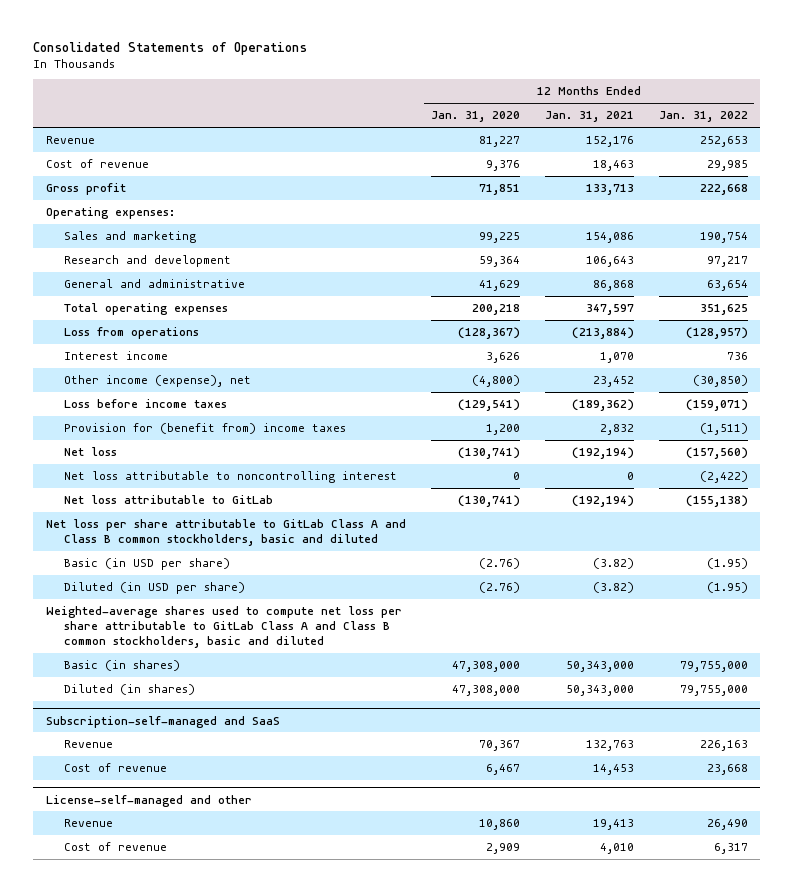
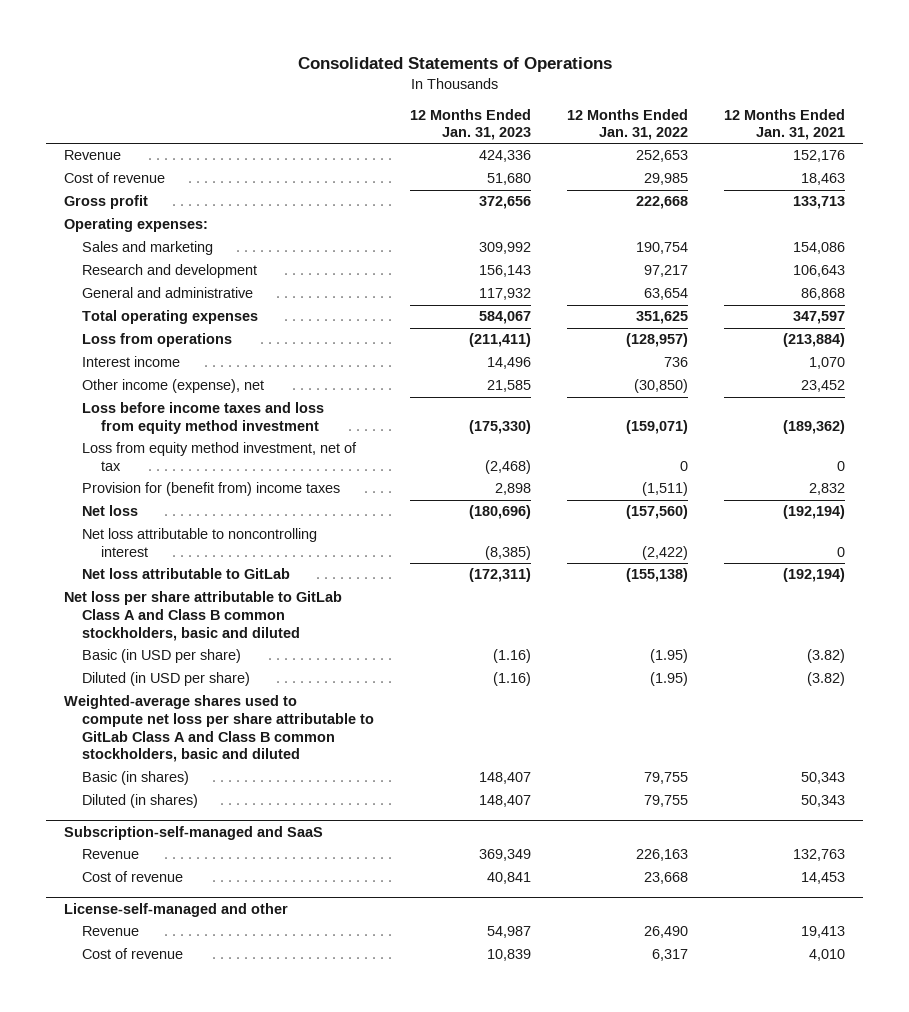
- | 12 Months Ended Jan. 31, 2020 | 12 Months Ended Jan. 31, 2021 | 12 Months Ended Jan. 31, 2022
+ | 12 Months Ended Jan. 31, 2023 | 12 Months Ended Jan. 31, 2022 | 12 Months Ended Jan. 31, 2021
- Loss before income taxes | (129,541) | (189,362) | (159,071)
+ Loss before income taxes and loss from equity method investment | (175,330) | (159,071) | (189,362)
+ Loss from equity method investment, net of tax | (2,468) | 0 | 0
- Basic (in shares) | 47,308,000 | 50,343,000 | 79,755,000
- Diluted (in shares) | 47,308,000 | 50,343,000 | 79,755,000
+ Basic (in shares) | 148,407 | 79,755 | 50,343
+ Diluted (in shares) | 148,407 | 79,755 | 50,343

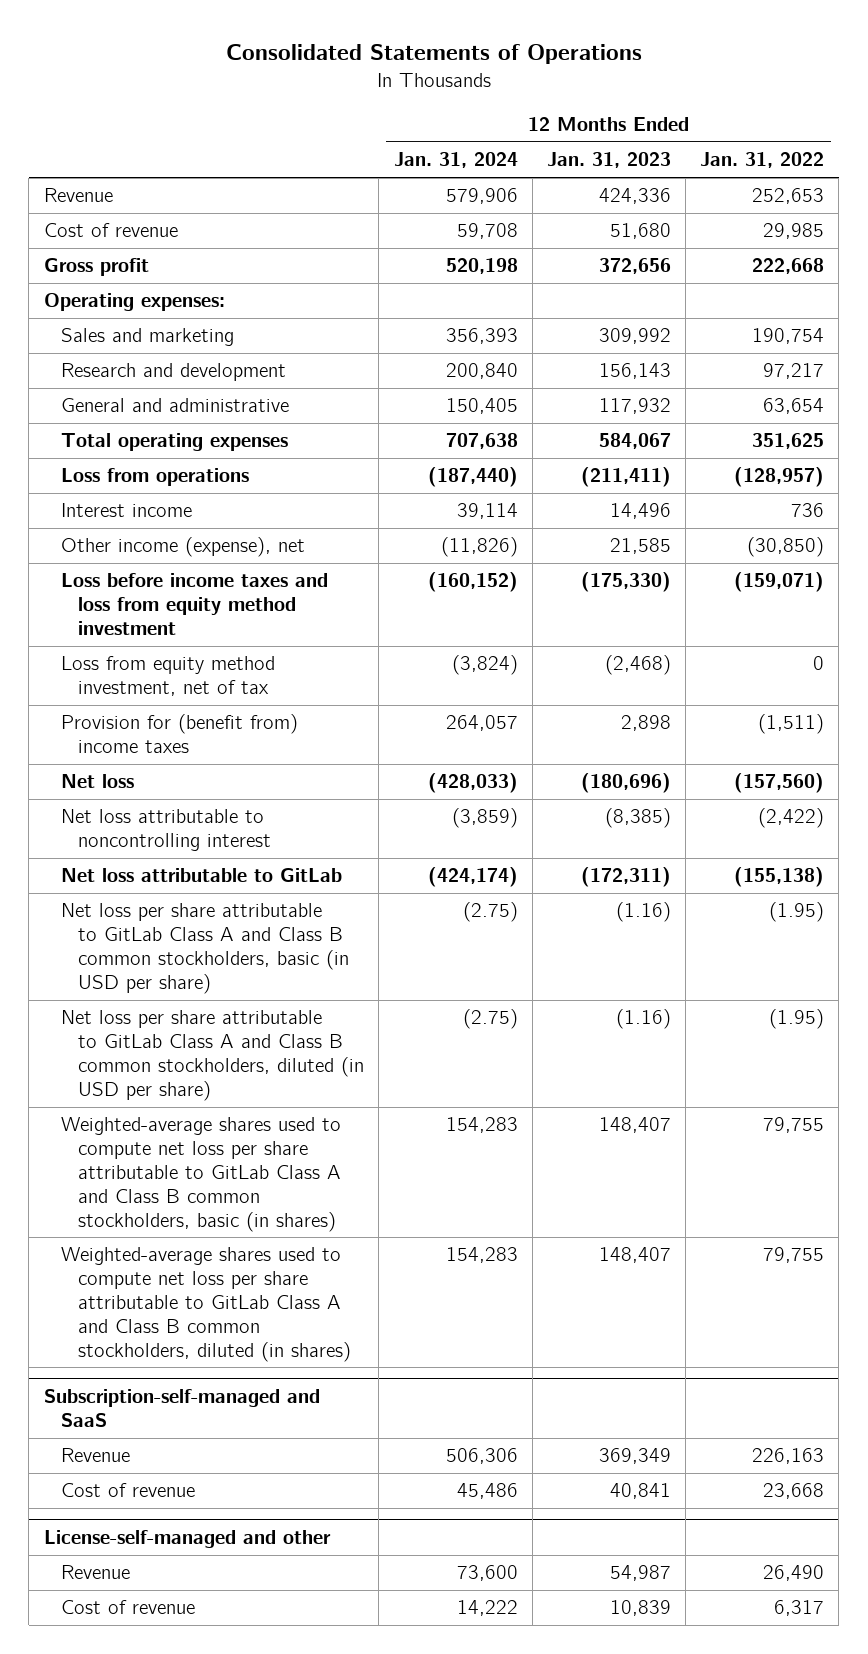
- | 12 Months Ended Jan. 31, 2023 | 12 Months Ended Jan. 31, 2022 | 12 Months Ended Jan. 31, 2021
+ | 12 Months Ended Jan. 31, 2024 | 12 Months Ended Jan. 31, 2023 | 12 Months Ended Jan. 31, 2022
- Net loss per share attributable to GitLab Class A and Class B common stockholders, basic and diluted
- Basic (in USD per share) | (1.16) | (1.95) | (3.82)
- Diluted (in USD per share) | (1.16) | (1.95) | (3.82)
- Weighted-average shares used to compute net loss per share attributable to GitLab Class A and Class B common stockholders, basic and diluted
- Basic (in shares) | 148,407 | 79,755 | 50,343
- Diluted (in shares) | 148,407 | 79,755 | 50,343
+ Net loss per share attributable to GitLab Class A and Class B common stockholders, basic (in USD per share) | (2.75) | (1.16) | (1.95)
+ Net loss per share attributable to GitLab Class A and Class B common stockholders, diluted (in USD per share) | (2.75) | (1.16) | (1.95)
+ Weighted-average shares used to compute net loss per share attributable to GitLab Class A and Class B common stockholders, basic (in shares) | 154,283 | 148,407 | 79,755
+ Weighted-average shares used to compute net loss per share attributable to GitLab Class A and Class B common stockholders, diluted (in shares) | 154,283 | 148,407 | 79,755

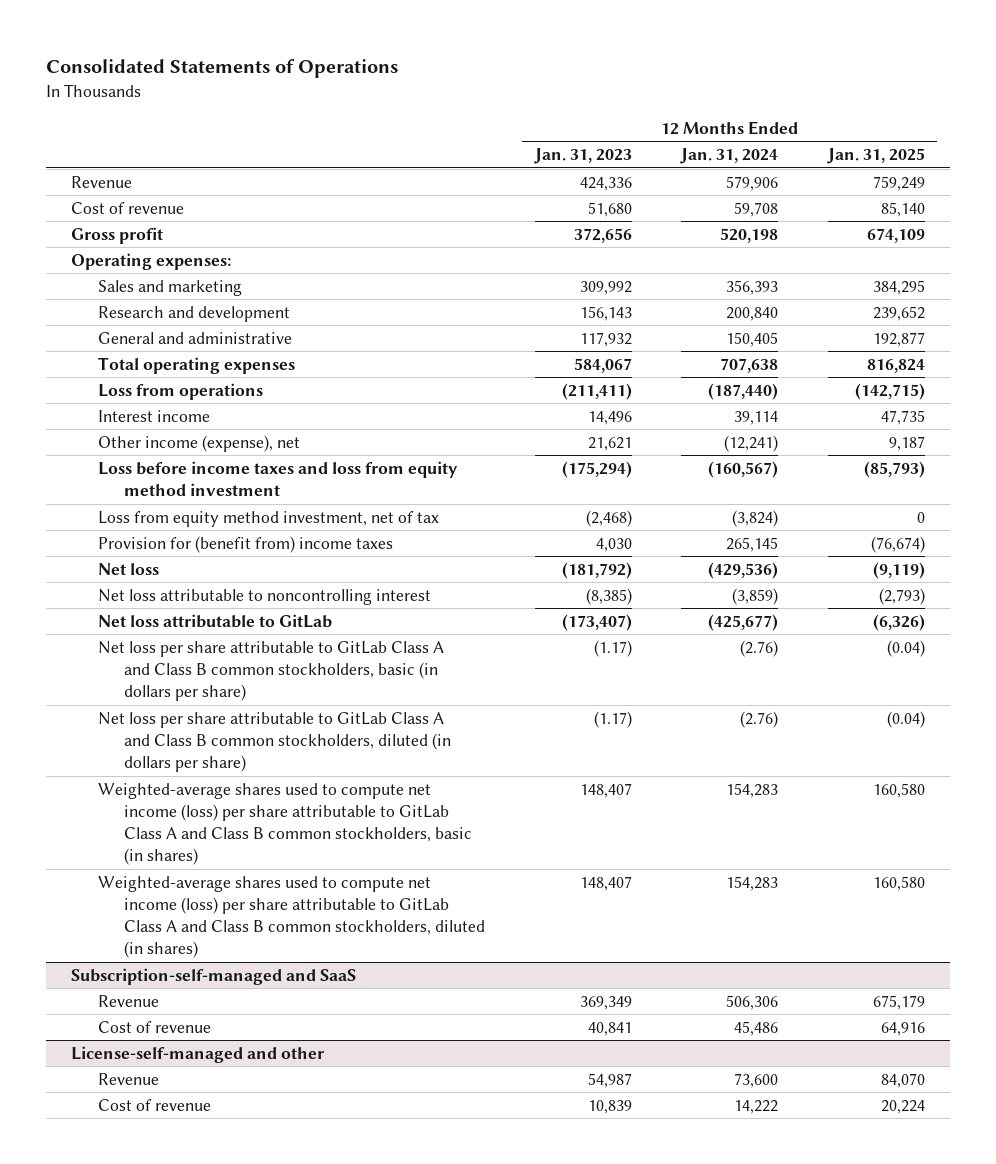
- | 12 Months Ended Jan. 31, 2024 | 12 Months Ended Jan. 31, 2023 | 12 Months Ended Jan. 31, 2022
+ | 12 Months Ended Jan. 31, 2023 | 12 Months Ended Jan. 31, 2024 | 12 Months Ended Jan. 31, 2025
- Other income (expense), net | (11,826) | 21,585 | (30,850)
- Loss before income taxes and loss from equity method investment | (160,152) | (175,330) | (159,071)
+ Other income (expense), net | 21,621 | (12,241) | 9,187
+ Loss before income taxes and loss from equity method investment | (175,294) | (160,567) | (85,793)
- Provision for (benefit from) income taxes | 264,057 | 2,898 | (1,511)
- Net loss | (428,033) | (180,696) | (157,560)
+ Provision for (benefit from) income taxes | 4,030 | 265,145 | (76,674)
+ Net loss | (181,792) | (429,536) | (9,119)
- Net loss attributable to GitLab | (424,174) | (172,311) | (155,138)
- Net loss per share attributable to GitLab Class A and Class B common stockholders, basic (in USD per share) | (2.75) | (1.16) | (1.95)
- Net loss per share attributable to GitLab Class A and Class B common stockholders, diluted (in USD per share) | (2.75) | (1.16) | (1.95)
- Weighted-average shares used to compute net loss per share attributable to GitLab Class A and Class B common stockholders, basic (in shares) | 154,283 | 148,407 | 79,755
- Weighted-average shares used to compute net loss per share attributable to GitLab Class A and Class B common stockholders, diluted (in shares) | 154,283 | 148,407 | 79,755
+ Net loss attributable to GitLab | (173,407) | (425,677) | (6,326)
+ Net loss per share attributable to GitLab Class A and Class B common stockholders, basic (in dollars per share) | (1.17) | (2.76) | (0.04)
+ Net loss per share attributable to GitLab Class A and Class B common stockholders, diluted (in dollars per share) | (1.17) | (2.76) | (0.04)
+ Weighted-average shares used to compute net income (loss) per share attributable to GitLab Class A and Class B common stockholders, basic (in shares) | 148,407 | 154,283 | 160,580
+ Weighted-average shares used to compute net income (loss) per share attributable to GitLab Class A and Class B common stockholders, diluted (in shares) | 148,407 | 154,283 | 160,580

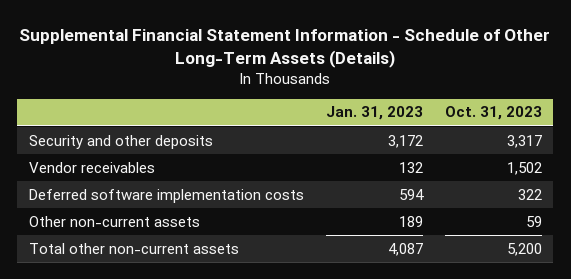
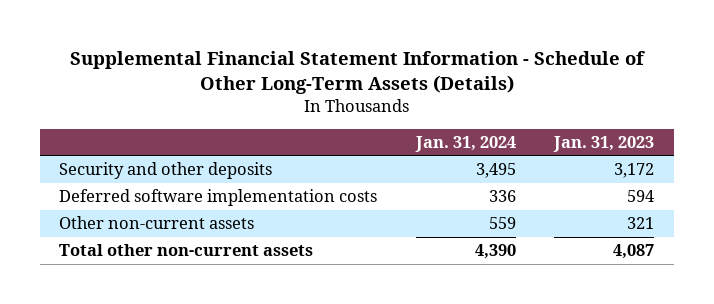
- | Jan. 31, 2023 | Oct. 31, 2023
+ | Jan. 31, 2024 | Jan. 31, 2023
- Vendor receivables | 132 | 1,502
- Other non-current assets | 189 | 59
+ Other non-current assets | 559 | 321

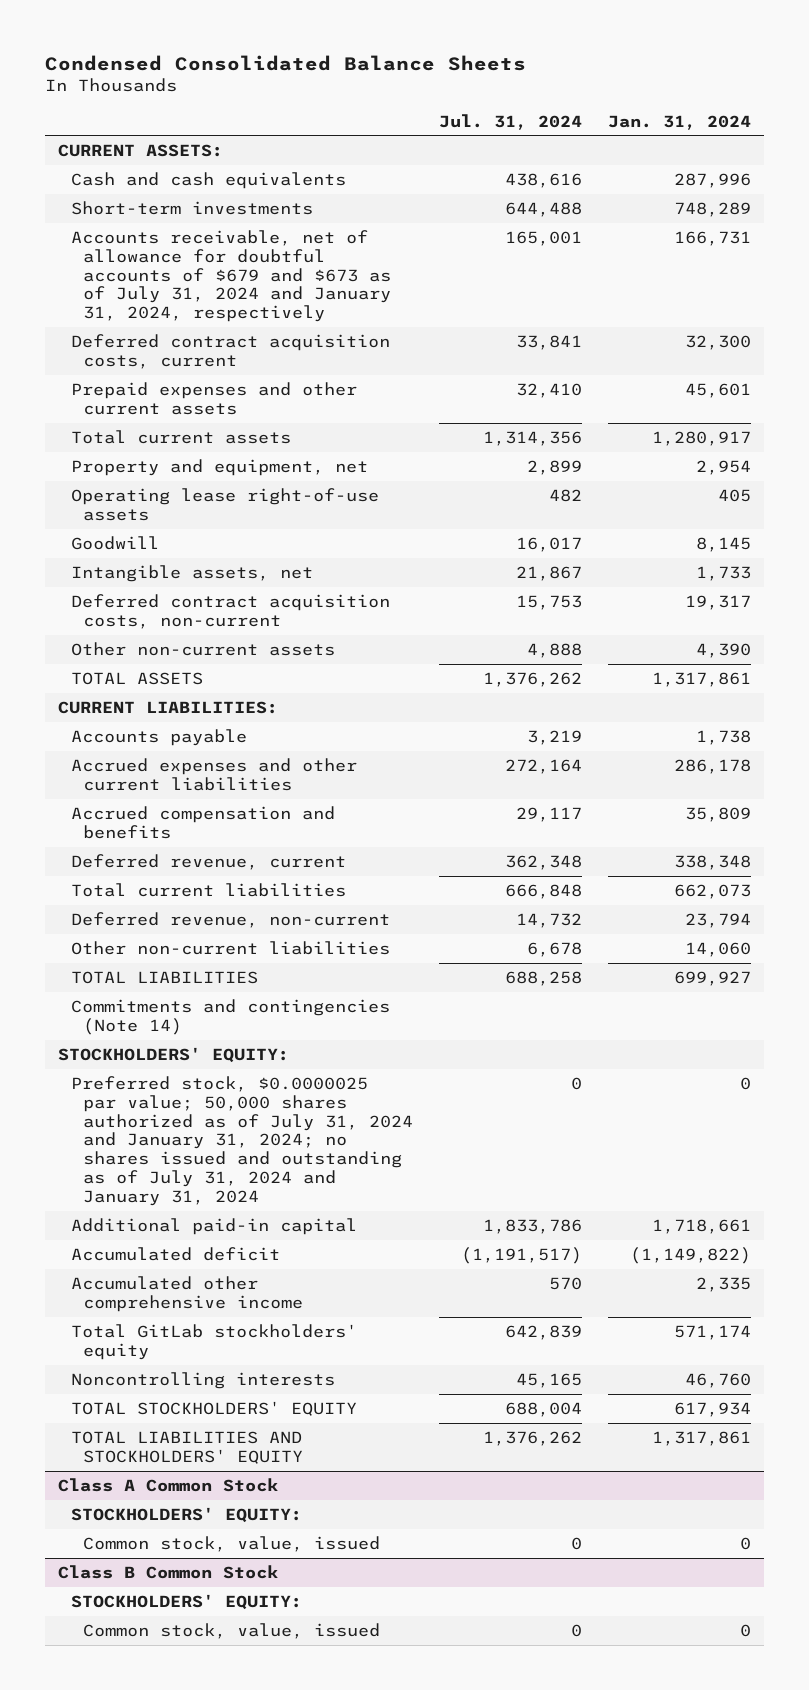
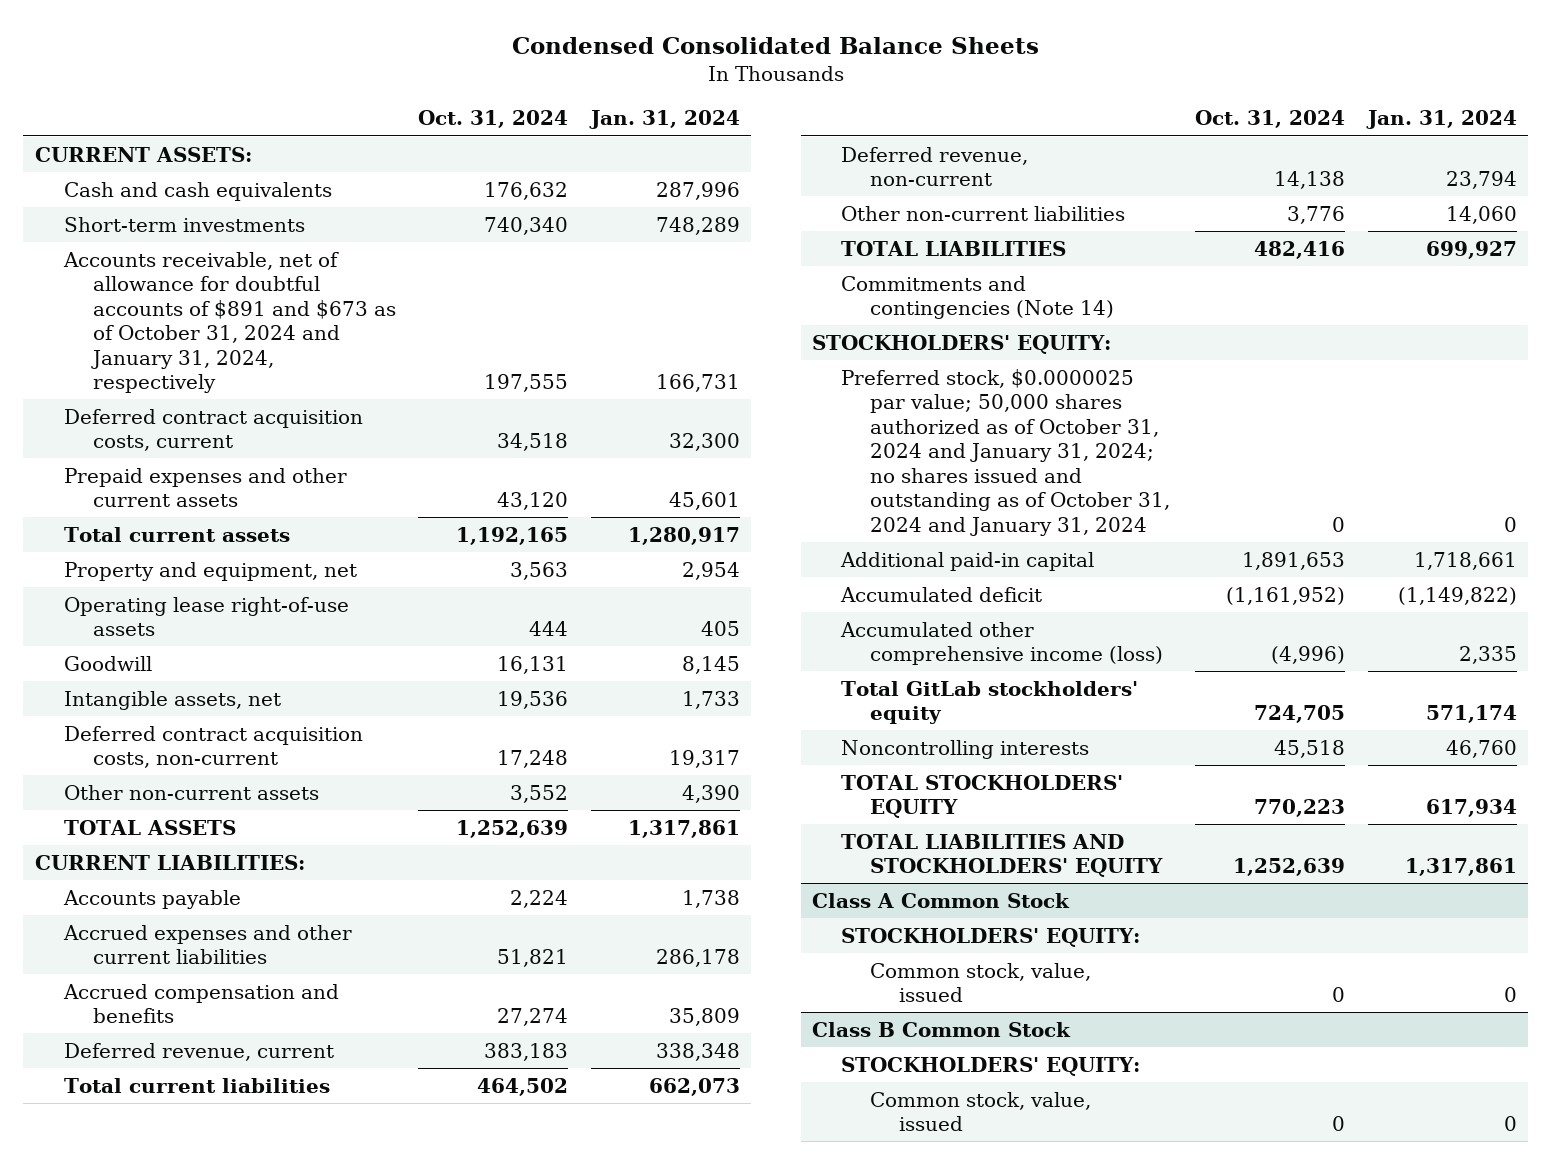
- | Jul. 31, 2024 | Jan. 31, 2024
+ | Oct. 31, 2024 | Jan. 31, 2024
- Accounts receivable, net of allowance for doubtful accounts of $679 and $673 as of July 31, 2024 and January 31, 2024, respectively | 165,001 | 166,731
+ Accounts receivable, net of allowance for doubtful accounts of $891 and $673 as of October 31, 2024 and January 31, 2024, respectively | 197,555 | 166,731
- Preferred stock, $0.0000025 par value; 50,000 shares authorized as of July 31, 2024 and January 31, 2024; no shares issued and outstanding as of July 31, 2024 and January 31, 2024 | 0 | 0
+ Preferred stock, $0.0000025 par value; 50,000 shares authorized as of October 31, 2024 and January 31, 2024; no shares issued and outstanding as of October 31, 2024 and January 31, 2024 | 0 | 0
- Accumulated other comprehensive income | 570 | 2,335
+ Accumulated other comprehensive income (loss) | (4,996) | 2,335

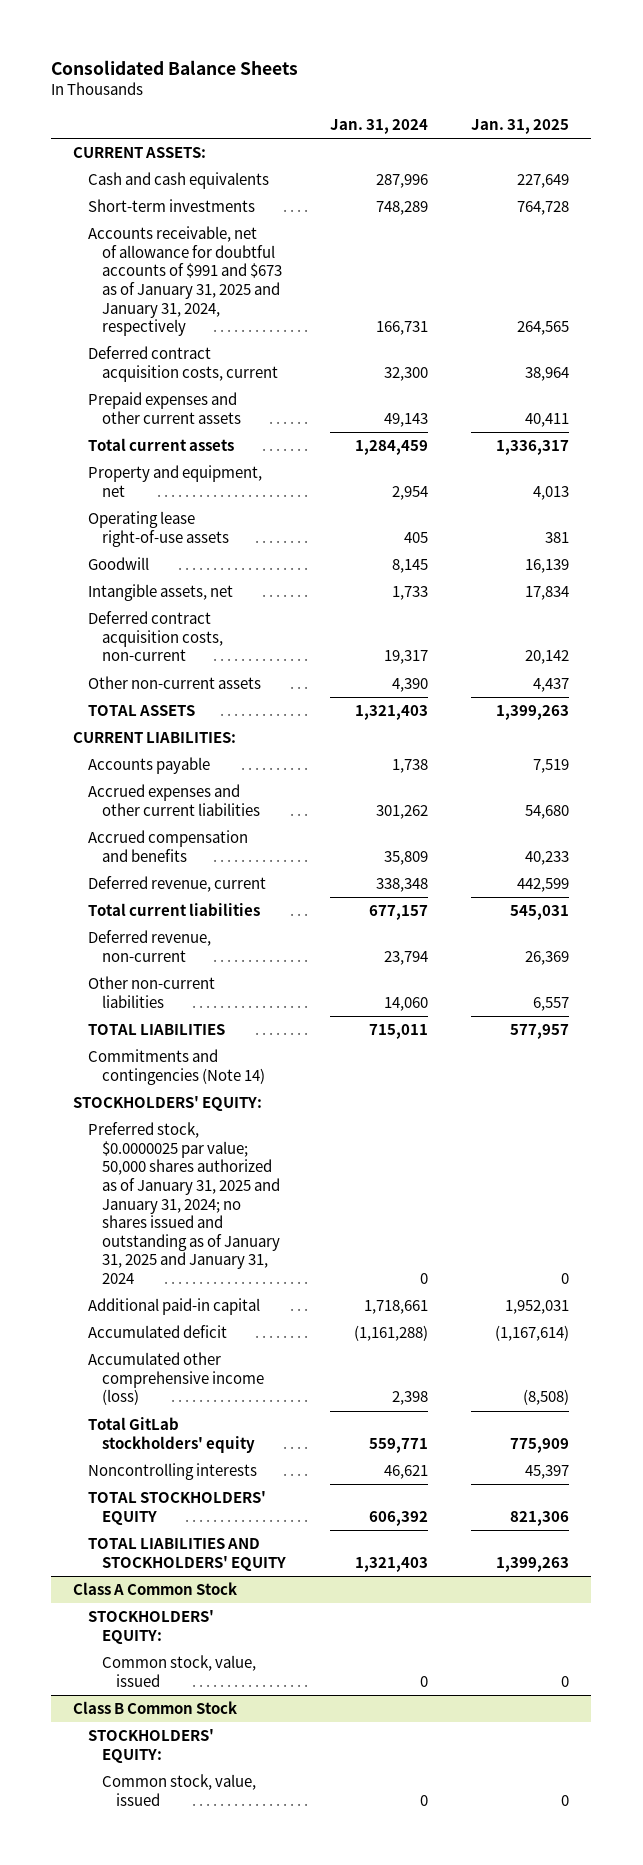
- Condensed Consolidated Balance Sheets
+ Consolidated Balance Sheets
- | Oct. 31, 2024 | Jan. 31, 2024
+ | Jan. 31, 2024 | Jan. 31, 2025
- Accounts receivable, net of allowance for doubtful accounts of $891 and $673 as of October 31, 2024 and January 31, 2024, respectively | 197,555 | 166,731
+ Accounts receivable, net of allowance for doubtful accounts of $991 and $673 as of January 31, 2025 and January 31, 2024, respectively | 166,731 | 264,565
- Prepaid expenses and other current assets | 43,120 | 45,601
- Total current assets | 1,192,165 | 1,280,917
+ Prepaid expenses and other current assets | 49,143 | 40,411
+ Total current assets | 1,284,459 | 1,336,317
- TOTAL ASSETS | 1,252,639 | 1,317,861
+ TOTAL ASSETS | 1,321,403 | 1,399,263
- Accrued expenses and other current liabilities | 51,821 | 286,178
+ Accrued expenses and other current liabilities | 301,262 | 54,680
- Total current liabilities | 464,502 | 662,073
+ Total current liabilities | 677,157 | 545,031
- TOTAL LIABILITIES | 482,416 | 699,927
+ TOTAL LIABILITIES | 715,011 | 577,957
- Preferred stock, $0.0000025 par value; 50,000 shares authorized as of October 31, 2024 and January 31, 2024; no shares issued and outstanding as of October 31, 2024 and January 31, 2024 | 0 | 0
+ Preferred stock, $0.0000025 par value; 50,000 shares authorized as of January 31, 2025 and January 31, 2024; no shares issued and outstanding as of January 31, 2025 and January 31, 2024 | 0 | 0
- Accumulated deficit | (1,161,952) | (1,149,822)
- Accumulated other comprehensive income (loss) | (4,996) | 2,335
- Total GitLab stockholders' equity | 724,705 | 571,174
- Noncontrolling interests | 45,518 | 46,760
- TOTAL STOCKHOLDERS' EQUITY | 770,223 | 617,934
- TOTAL LIABILITIES AND STOCKHOLDERS' EQUITY | 1,252,639 | 1,317,861
+ Accumulated deficit | (1,161,288) | (1,167,614)
+ Accumulated other comprehensive income (loss) | 2,398 | (8,508)
+ Total GitLab stockholders' equity | 559,771 | 775,909
+ Noncontrolling interests | 46,621 | 45,397
+ TOTAL STOCKHOLDERS' EQUITY | 606,392 | 821,306
+ TOTAL LIABILITIES AND STOCKHOLDERS' EQUITY | 1,321,403 | 1,399,263

